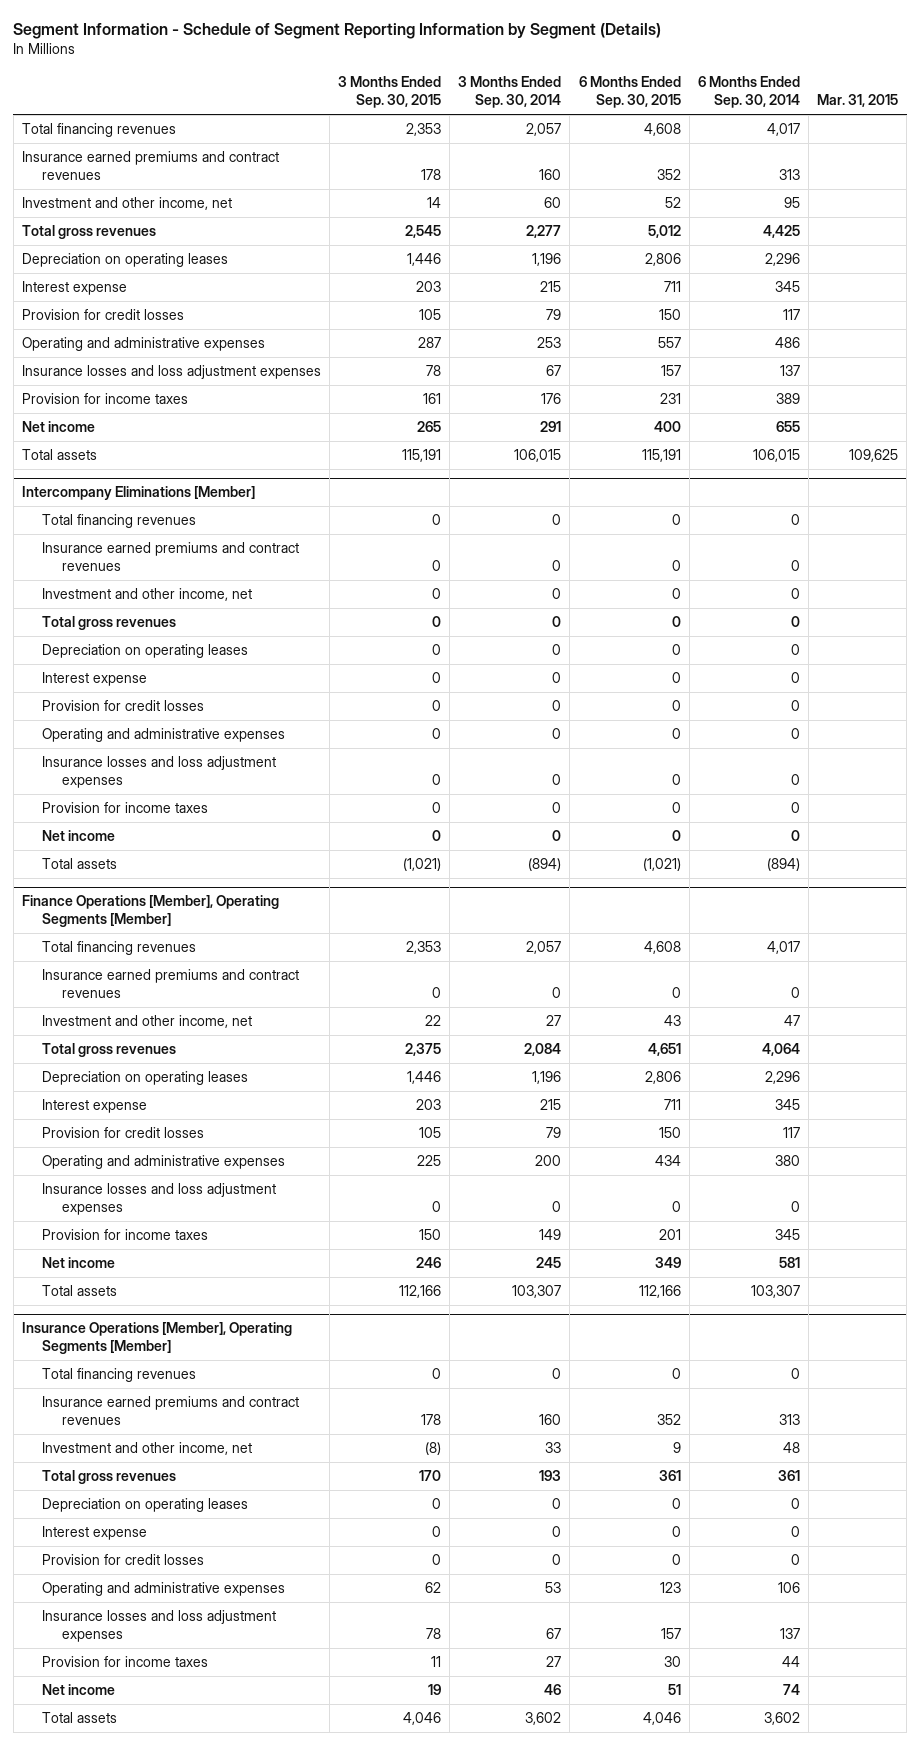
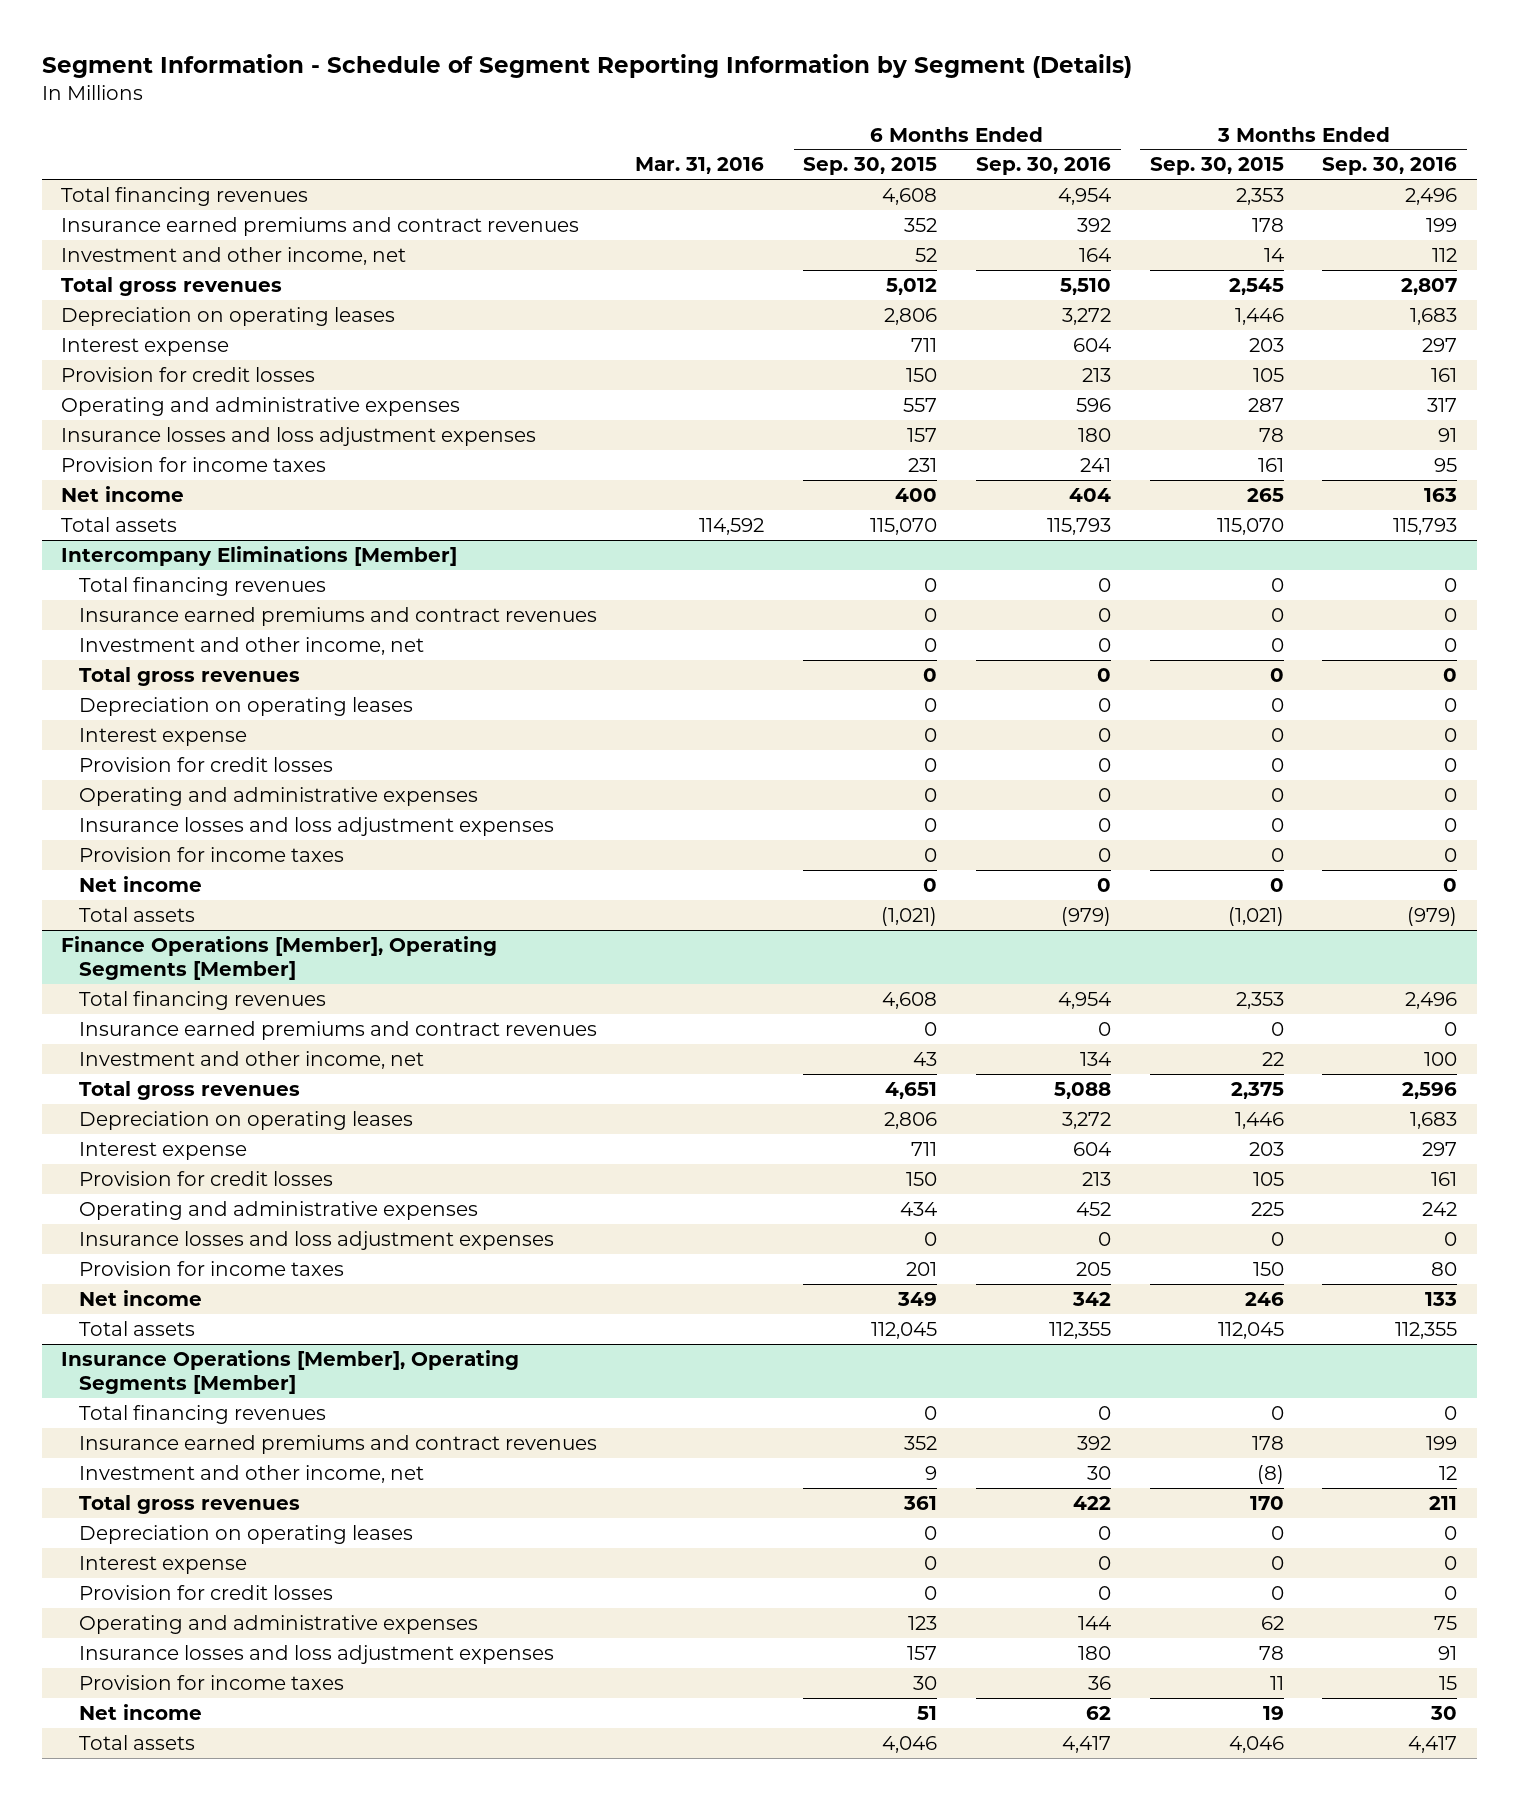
- | 3 Months Ended Sep. 30, 2015 | 3 Months Ended Sep. 30, 2014 | 6 Months Ended Sep. 30, 2015 | 6 Months Ended Sep. 30, 2014 | Mar. 31, 2015
+ | Mar. 31, 2016 | 6 Months Ended Sep. 30, 2015 | 6 Months Ended Sep. 30, 2016 | 3 Months Ended Sep. 30, 2015 | 3 Months Ended Sep. 30, 2016
- Total assets | 115,191 | 106,015 | 115,191 | 106,015 | 109,625
+ Total assets | 114,592 | 115,070 | 115,793 | 115,070 | 115,793
@ Finance Operations [Member], Operating Segments [Member]
- Total assets | 112,166 | 103,307 | 112,166 | 103,307 |
+ Total assets | | 112,045 | 112,355 | 112,045 | 112,355

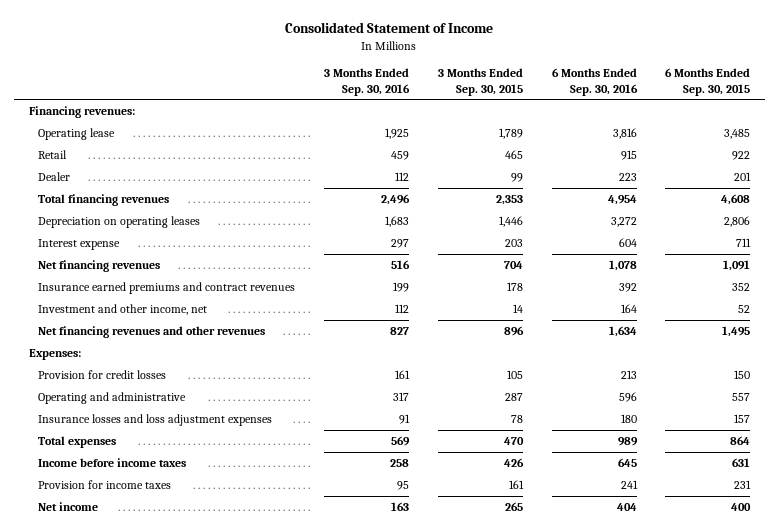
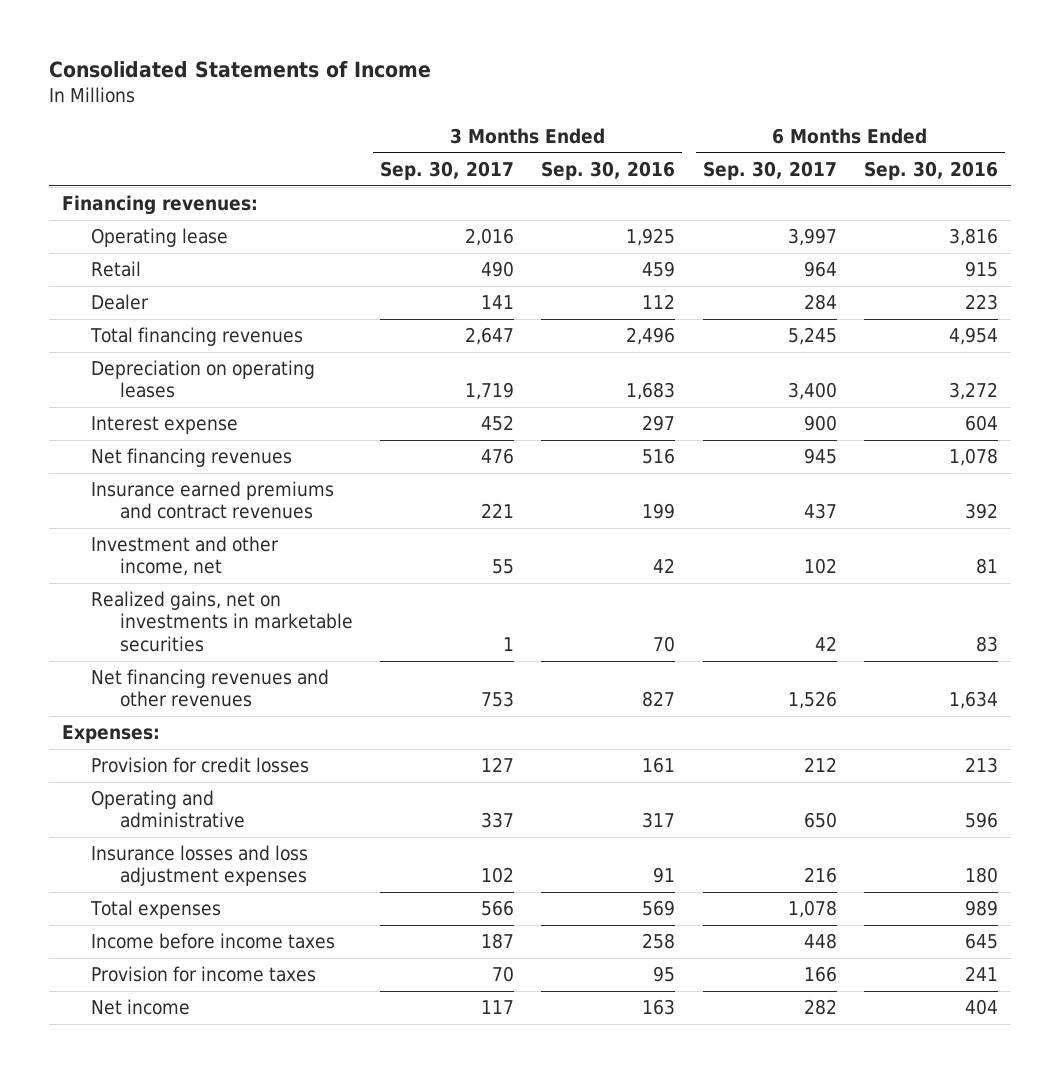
- Consolidated Statement of Income
+ Consolidated Statements of Income
- | 3 Months Ended Sep. 30, 2016 | 3 Months Ended Sep. 30, 2015 | 6 Months Ended Sep. 30, 2016 | 6 Months Ended Sep. 30, 2015
+ | 3 Months Ended Sep. 30, 2017 | 3 Months Ended Sep. 30, 2016 | 6 Months Ended Sep. 30, 2017 | 6 Months Ended Sep. 30, 2016
- Investment and other income, net | 112 | 14 | 164 | 52
+ Investment and other income, net | 55 | 42 | 102 | 81
+ Realized gains, net on investments in marketable securities | 1 | 70 | 42 | 83

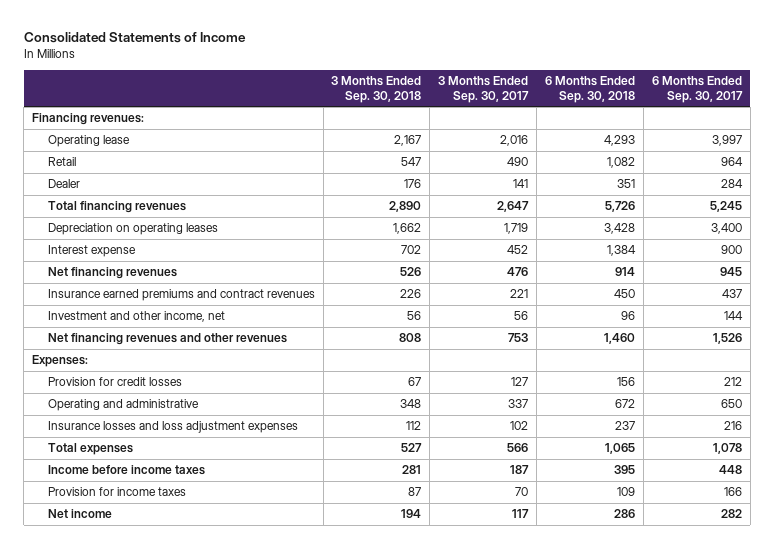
- | 3 Months Ended Sep. 30, 2017 | 3 Months Ended Sep. 30, 2016 | 6 Months Ended Sep. 30, 2017 | 6 Months Ended Sep. 30, 2016
+ | 3 Months Ended Sep. 30, 2018 | 3 Months Ended Sep. 30, 2017 | 6 Months Ended Sep. 30, 2018 | 6 Months Ended Sep. 30, 2017
- Investment and other income, net | 55 | 42 | 102 | 81
- Realized gains, net on investments in marketable securities | 1 | 70 | 42 | 83
+ Investment and other income, net | 56 | 56 | 96 | 144

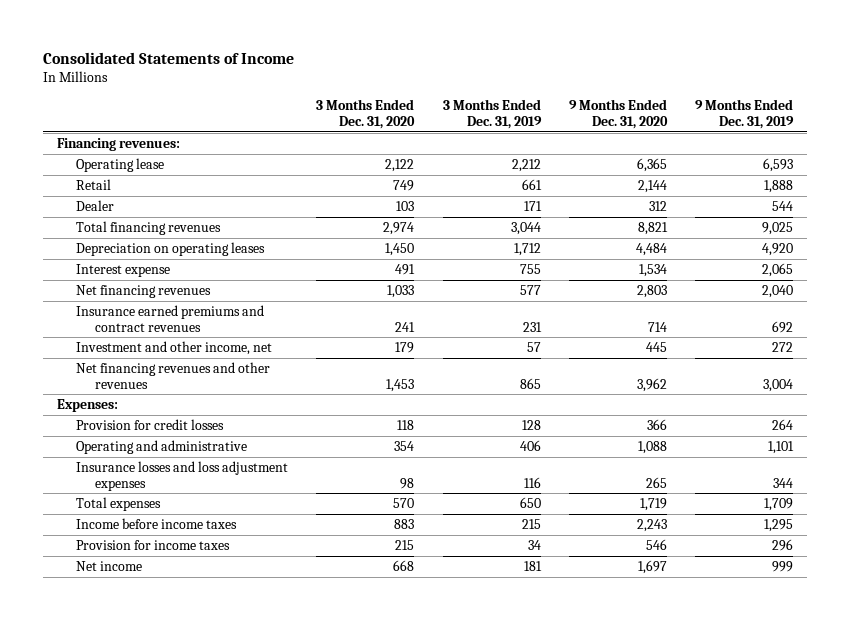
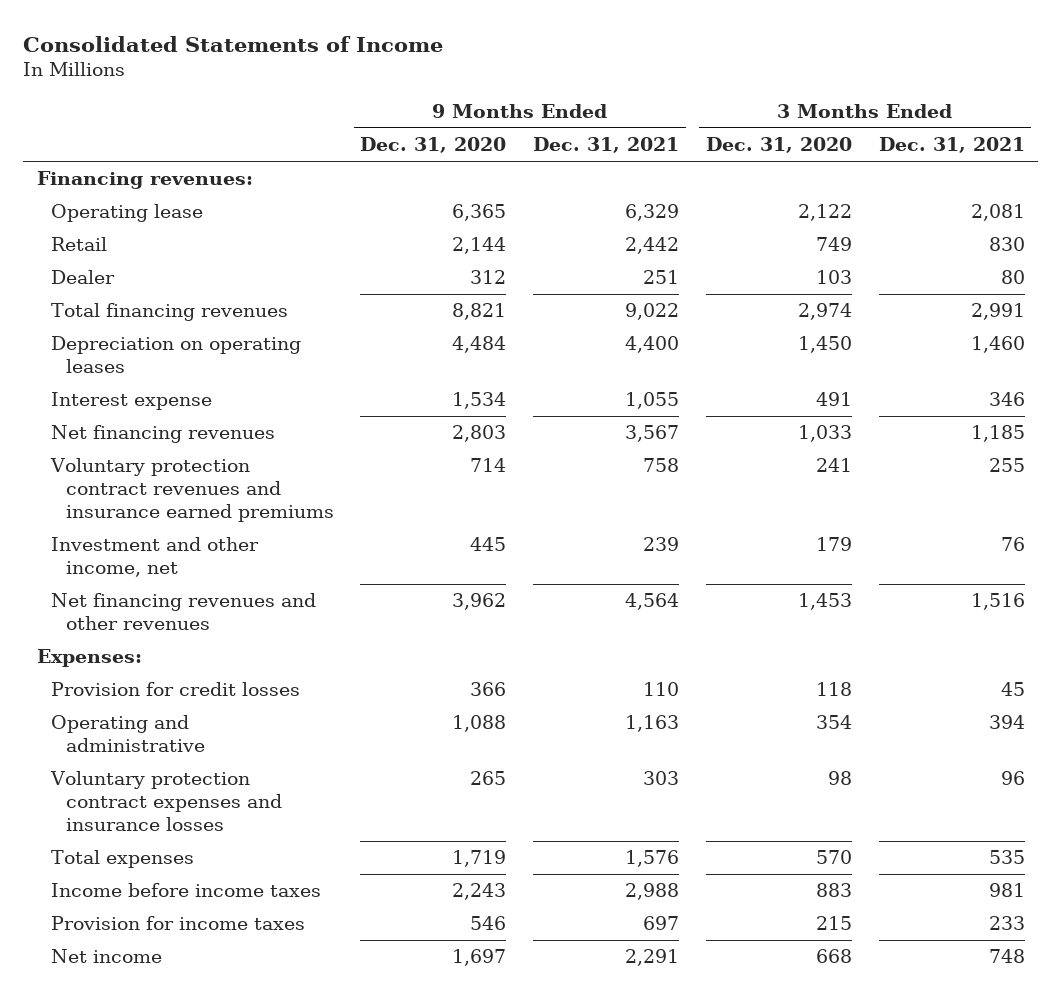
- | 3 Months Ended Dec. 31, 2020 | 3 Months Ended Dec. 31, 2019 | 9 Months Ended Dec. 31, 2020 | 9 Months Ended Dec. 31, 2019
+ | 9 Months Ended Dec. 31, 2020 | 9 Months Ended Dec. 31, 2021 | 3 Months Ended Dec. 31, 2020 | 3 Months Ended Dec. 31, 2021
- Insurance earned premiums and contract revenues | 241 | 231 | 714 | 692
+ Voluntary protection contract revenues and insurance earned premiums | 714 | 758 | 241 | 255
- Insurance losses and loss adjustment expenses | 98 | 116 | 265 | 344
+ Voluntary protection contract expenses and insurance losses | 265 | 303 | 98 | 96

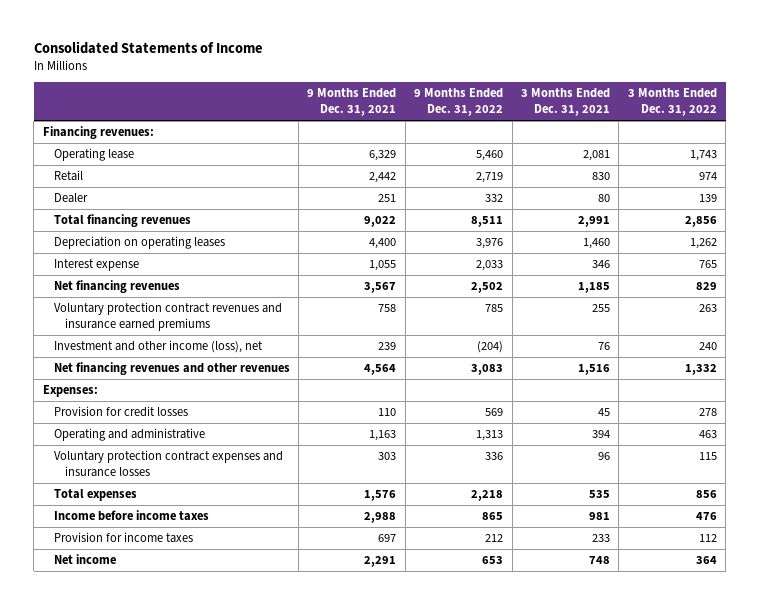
- | 9 Months Ended Dec. 31, 2020 | 9 Months Ended Dec. 31, 2021 | 3 Months Ended Dec. 31, 2020 | 3 Months Ended Dec. 31, 2021
+ | 9 Months Ended Dec. 31, 2021 | 9 Months Ended Dec. 31, 2022 | 3 Months Ended Dec. 31, 2021 | 3 Months Ended Dec. 31, 2022
- Investment and other income, net | 445 | 239 | 179 | 76
+ Investment and other income (loss), net | 239 | (204) | 76 | 240

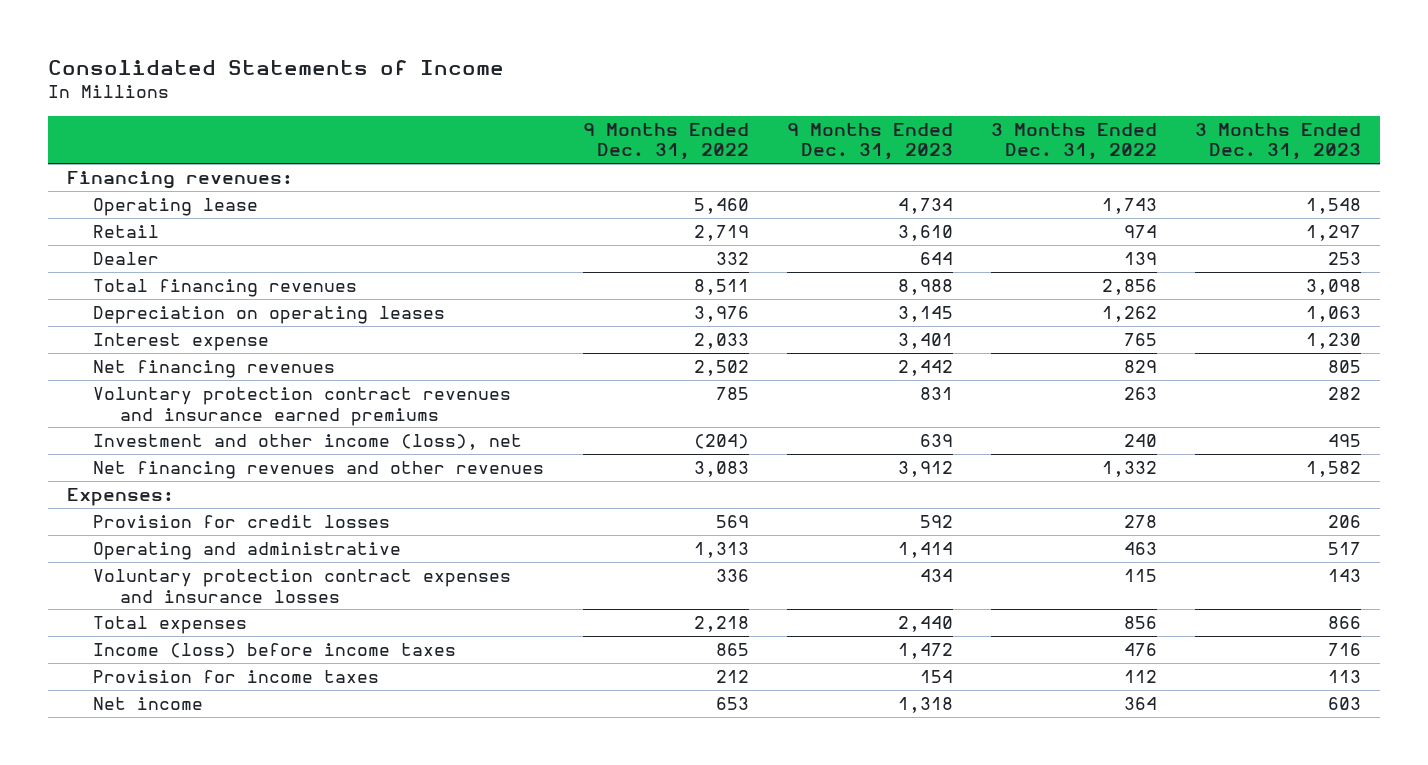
- | 9 Months Ended Dec. 31, 2021 | 9 Months Ended Dec. 31, 2022 | 3 Months Ended Dec. 31, 2021 | 3 Months Ended Dec. 31, 2022
+ | 9 Months Ended Dec. 31, 2022 | 9 Months Ended Dec. 31, 2023 | 3 Months Ended Dec. 31, 2022 | 3 Months Ended Dec. 31, 2023
- Income before income taxes | 2,988 | 865 | 981 | 476
+ Income (loss) before income taxes | 865 | 1,472 | 476 | 716

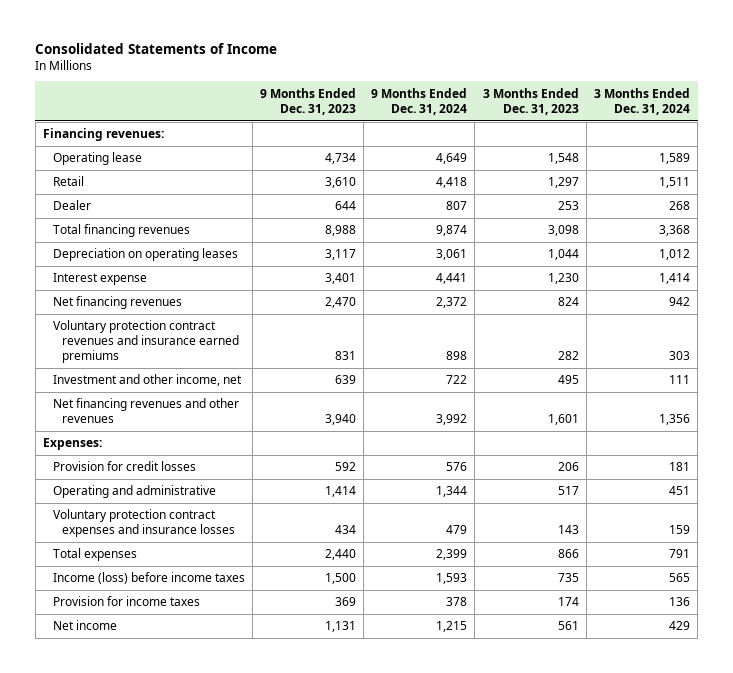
- | 9 Months Ended Dec. 31, 2022 | 9 Months Ended Dec. 31, 2023 | 3 Months Ended Dec. 31, 2022 | 3 Months Ended Dec. 31, 2023
+ | 9 Months Ended Dec. 31, 2023 | 9 Months Ended Dec. 31, 2024 | 3 Months Ended Dec. 31, 2023 | 3 Months Ended Dec. 31, 2024
- Depreciation on operating leases | 3,976 | 3,145 | 1,262 | 1,063
+ Depreciation on operating leases | 3,117 | 3,061 | 1,044 | 1,012
- Net financing revenues | 2,502 | 2,442 | 829 | 805
+ Net financing revenues | 2,470 | 2,372 | 824 | 942
- Investment and other income (loss), net | (204) | 639 | 240 | 495
- Net financing revenues and other revenues | 3,083 | 3,912 | 1,332 | 1,582
+ Investment and other income, net | 639 | 722 | 495 | 111
+ Net financing revenues and other revenues | 3,940 | 3,992 | 1,601 | 1,356
- Income (loss) before income taxes | 865 | 1,472 | 476 | 716
- Provision for income taxes | 212 | 154 | 112 | 113
- Net income | 653 | 1,318 | 364 | 603
+ Income (loss) before income taxes | 1,500 | 1,593 | 735 | 565
+ Provision for income taxes | 369 | 378 | 174 | 136
+ Net income | 1,131 | 1,215 | 561 | 429

